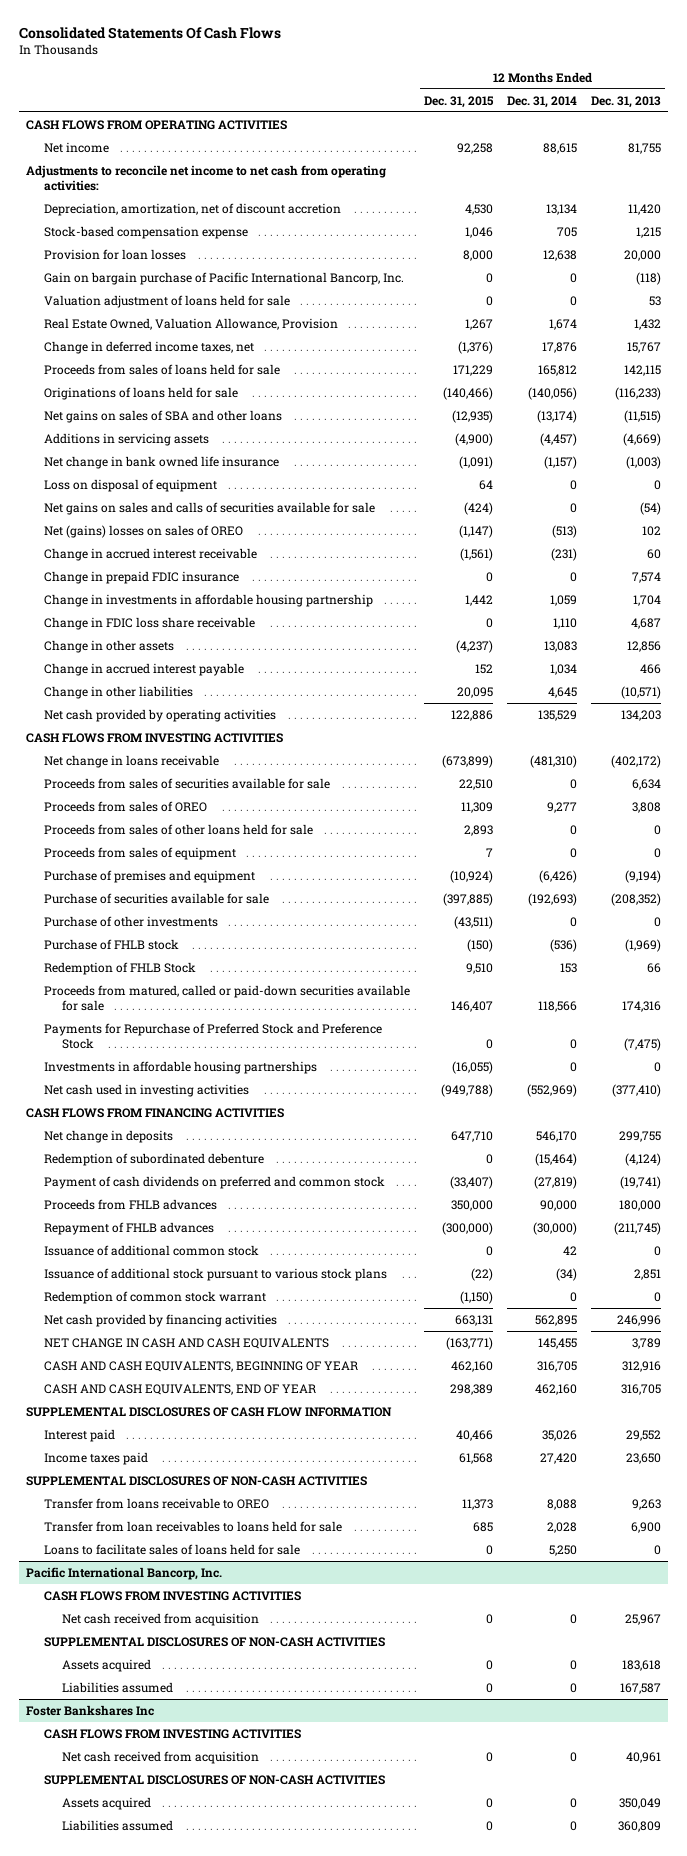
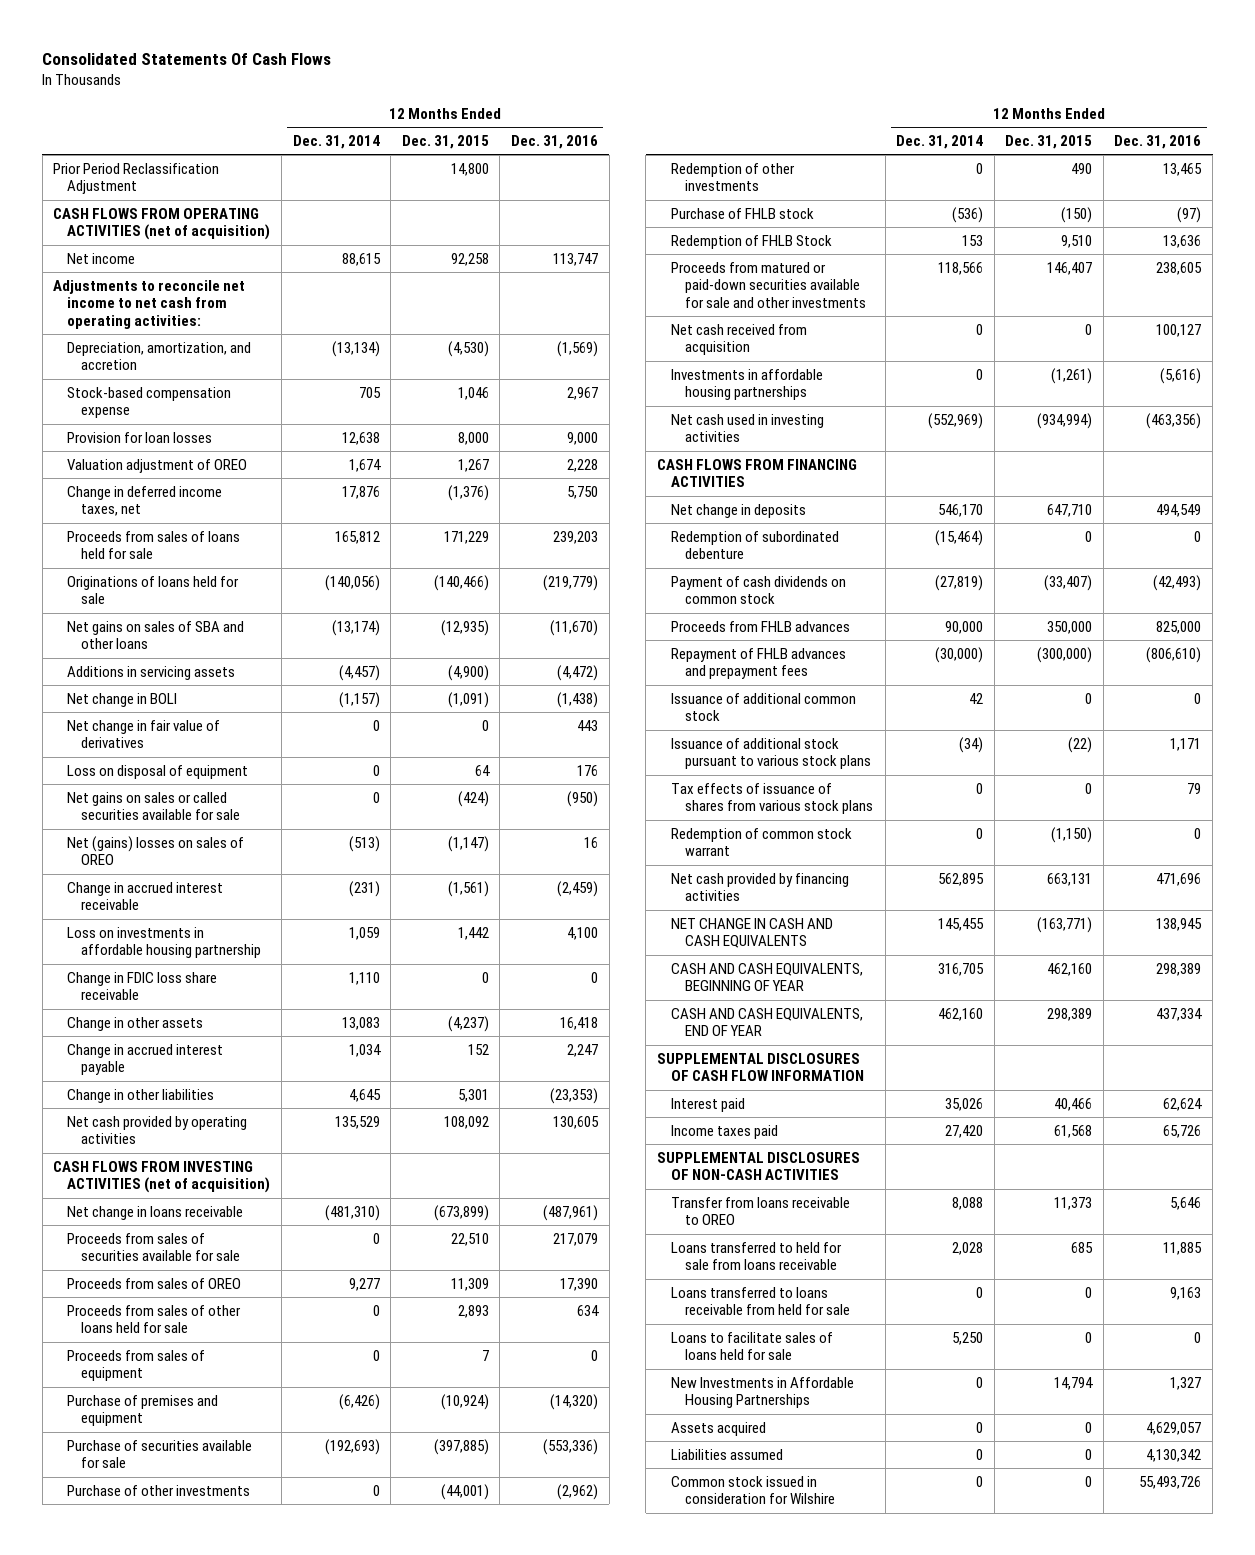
- | 12 Months Ended Dec. 31, 2015 | 12 Months Ended Dec. 31, 2014 | 12 Months Ended Dec. 31, 2013
+ | 12 Months Ended Dec. 31, 2014 | 12 Months Ended Dec. 31, 2015 | 12 Months Ended Dec. 31, 2016
- CASH FLOWS FROM OPERATING ACTIVITIES
+ Prior Period Reclassification Adjustment | | 14,800 |
+ CASH FLOWS FROM OPERATING ACTIVITIES (net of acquisition)
- Depreciation, amortization, net of discount accretion | 4,530 | 13,134 | 11,420
+ Depreciation, amortization, and accretion | (13,134) | (4,530) | (1,569)
- Gain on bargain purchase of Pacific International Bancorp, Inc. | 0 | 0 | (118)
- Valuation adjustment of loans held for sale | 0 | 0 | 53
- Real Estate Owned, Valuation Allowance, Provision | 1,267 | 1,674 | 1,432
+ Valuation adjustment of OREO | 1,674 | 1,267 | 2,228
- Net change in bank owned life insurance | (1,091) | (1,157) | (1,003)
+ Net change in BOLI | (1,157) | (1,091) | (1,438)
+ Net change in fair value of derivatives | 0 | 0 | 443
- Net gains on sales and calls of securities available for sale | (424) | 0 | (54)
+ Net gains on sales or called securities available for sale | 0 | (424) | (950)
- Change in prepaid FDIC insurance | 0 | 0 | 7,574
- Change in investments in affordable housing partnership | 1,442 | 1,059 | 1,704
+ Loss on investments in affordable housing partnership | 1,059 | 1,442 | 4,100
- Change in other liabilities | 20,095 | 4,645 | (10,571)
- Net cash provided by operating activities | 122,886 | 135,529 | 134,203
- CASH FLOWS FROM INVESTING ACTIVITIES
+ Change in other liabilities | 4,645 | 5,301 | (23,353)
+ Net cash provided by operating activities | 135,529 | 108,092 | 130,605
+ CASH FLOWS FROM INVESTING ACTIVITIES (net of acquisition)
- Purchase of other investments | (43,511) | 0 | 0
+ Purchase of other investments | 0 | (44,001) | (2,962)
+ Redemption of other investments | 0 | 490 | 13,465
- Proceeds from matured, called or paid-down securities available for sale | 146,407 | 118,566 | 174,316
- Payments for Repurchase of Preferred Stock and Preference Stock | 0 | 0 | (7,475)
- Investments in affordable housing partnerships | (16,055) | 0 | 0
- Net cash used in investing activities | (949,788) | (552,969) | (377,410)
+ Proceeds from matured or paid-down securities available for sale and other investments | 118,566 | 146,407 | 238,605
+ Net cash received from acquisition | 0 | 0 | 100,127
+ Investments in affordable housing partnerships | 0 | (1,261) | (5,616)
+ Net cash used in investing activities | (552,969) | (934,994) | (463,356)
- Payment of cash dividends on preferred and common stock | (33,407) | (27,819) | (19,741)
+ Payment of cash dividends on common stock | (27,819) | (33,407) | (42,493)
- Repayment of FHLB advances | (300,000) | (30,000) | (211,745)
+ Repayment of FHLB advances and prepayment fees | (30,000) | (300,000) | (806,610)
+ Tax effects of issuance of shares from various stock plans | 0 | 0 | 79
- Transfer from loan receivables to loans held for sale | 685 | 2,028 | 6,900
+ Loans transferred to held for sale from loans receivable | 2,028 | 685 | 11,885
+ Loans transferred to loans receivable from held for sale | 0 | 0 | 9,163
- Pacific International Bancorp, Inc.
- CASH FLOWS FROM INVESTING ACTIVITIES
- Net cash received from acquisition | 0 | 0 | 25,967
- SUPPLEMENTAL DISCLOSURES OF NON-CASH ACTIVITIES
- Assets acquired | 0 | 0 | 183,618
- Liabilities assumed | 0 | 0 | 167,587
- Foster Bankshares Inc
- CASH FLOWS FROM INVESTING ACTIVITIES
- Net cash received from acquisition | 0 | 0 | 40,961
- SUPPLEMENTAL DISCLOSURES OF NON-CASH ACTIVITIES
+ New Investments in Affordable Housing Partnerships | 0 | 14,794 | 1,327
+ Common stock issued in consideration for Wilshire | 0 | 0 | 55,493,726

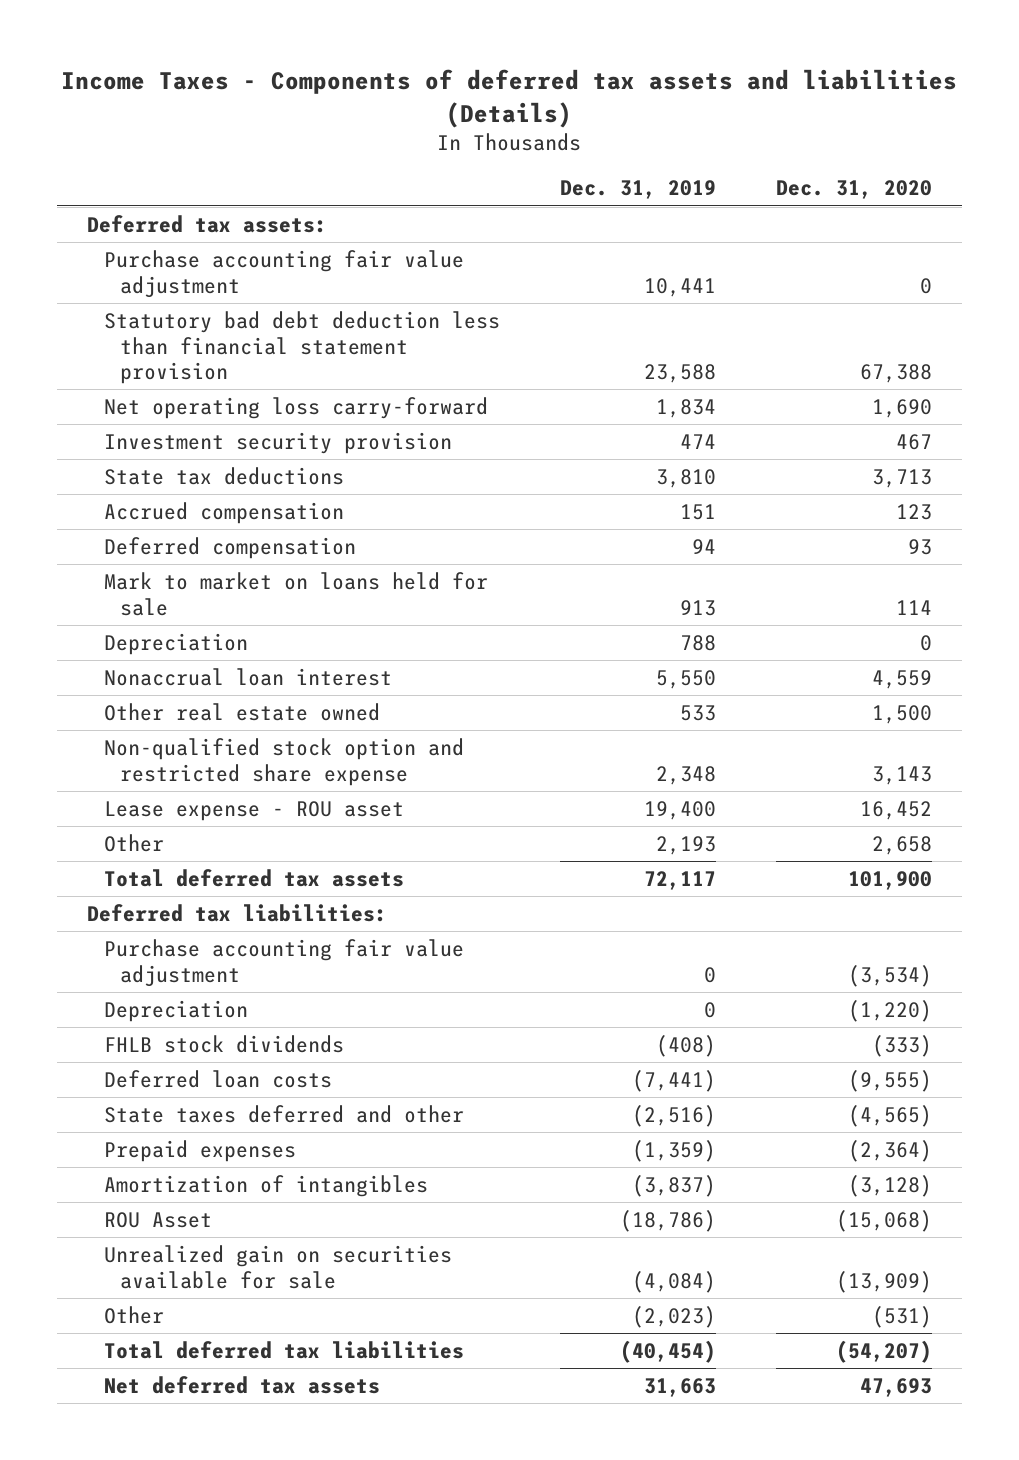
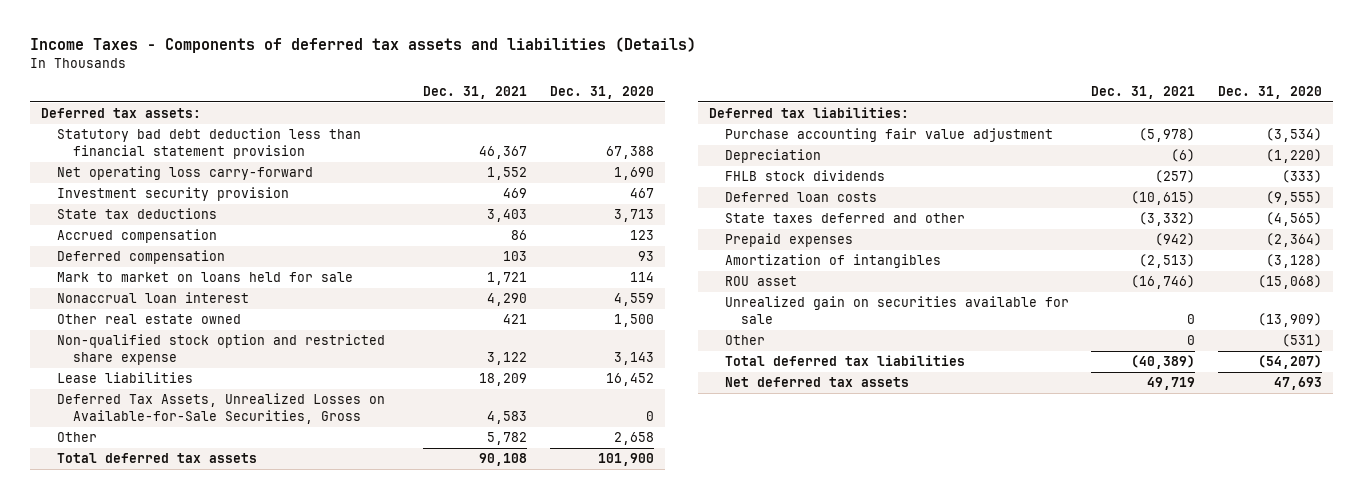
- | Dec. 31, 2019 | Dec. 31, 2020
+ | Dec. 31, 2021 | Dec. 31, 2020
- Purchase accounting fair value adjustment | 10,441 | 0
- Depreciation | 788 | 0
- Lease expense - ROU asset | 19,400 | 16,452
+ Lease liabilities | 18,209 | 16,452
+ Deferred Tax Assets, Unrealized Losses on Available-for-Sale Securities, Gross | 4,583 | 0
- ROU Asset | (18,786) | (15,068)
+ ROU asset | (16,746) | (15,068)

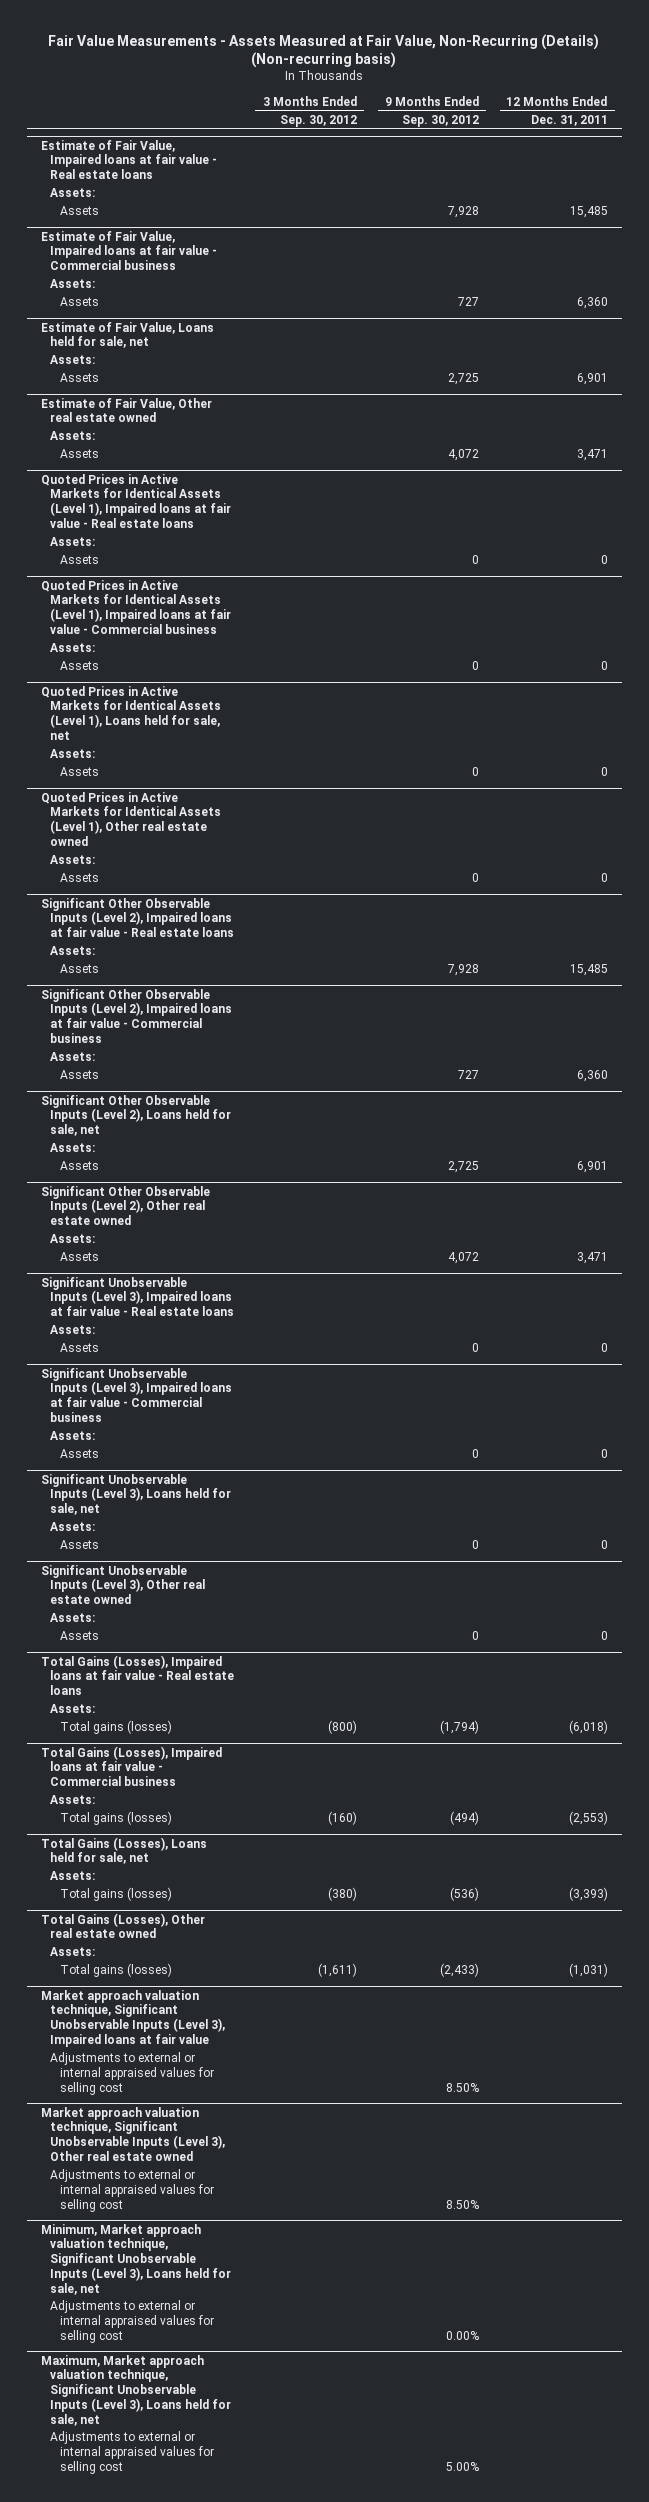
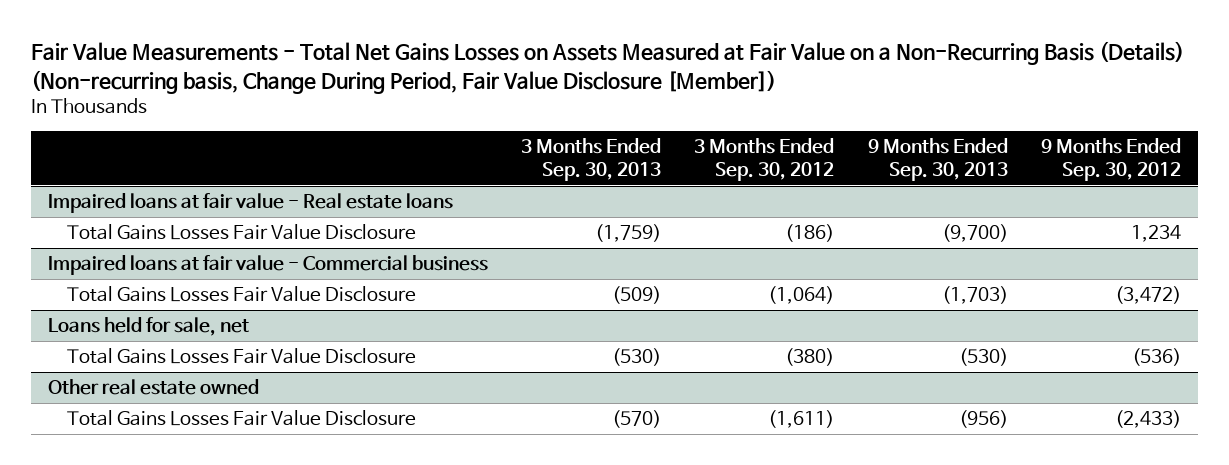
- Fair Value Measurements - Assets Measured at Fair Value, Non-Recurring (Details) (Non-recurring basis)
+ Fair Value Measurements - Total Net Gains Losses on Assets Measured at Fair Value on a Non-Recurring Basis (Details) (Non-recurring basis, Change During Period, Fair Value Disclosure [Member])
- | 3 Months Ended Sep. 30, 2012 | 9 Months Ended Sep. 30, 2012 | 12 Months Ended Dec. 31, 2011
+ | 3 Months Ended Sep. 30, 2013 | 3 Months Ended Sep. 30, 2012 | 9 Months Ended Sep. 30, 2013 | 9 Months Ended Sep. 30, 2012
- Estimate of Fair Value, Impaired loans at fair value - Real estate loans
- Assets:
- Assets | | 7,928 | 15,485
- Estimate of Fair Value, Impaired loans at fair value - Commercial business
- Assets:
- Assets | | 727 | 6,360
- Estimate of Fair Value, Loans held for sale, net
- Assets:
- Assets | | 2,725 | 6,901
- Estimate of Fair Value, Other real estate owned
- Assets:
- Assets | | 4,072 | 3,471
- Quoted Prices in Active Markets for Identical Assets (Level 1), Impaired loans at fair value - Real estate loans
- Assets:
- Assets | | 0 | 0
- Quoted Prices in Active Markets for Identical Assets (Level 1), Impaired loans at fair value - Commercial business
- Assets:
- Assets | | 0 | 0
- Quoted Prices in Active Markets for Identical Assets (Level 1), Loans held for sale, net
- Assets:
- Assets | | 0 | 0
- Quoted Prices in Active Markets for Identical Assets (Level 1), Other real estate owned
- Assets:
- Assets | | 0 | 0
- Significant Other Observable Inputs (Level 2), Impaired loans at fair value - Real estate loans
- Assets:
- Assets | | 7,928 | 15,485
- Significant Other Observable Inputs (Level 2), Impaired loans at fair value - Commercial business
- Assets:
- Assets | | 727 | 6,360
- Significant Other Observable Inputs (Level 2), Loans held for sale, net
- Assets:
- Assets | | 2,725 | 6,901
- Significant Other Observable Inputs (Level 2), Other real estate owned
- Assets:
- Assets | | 4,072 | 3,471
- Significant Unobservable Inputs (Level 3), Impaired loans at fair value - Real estate loans
- Assets:
- Assets | | 0 | 0
- Significant Unobservable Inputs (Level 3), Impaired loans at fair value - Commercial business
- Assets:
- Assets | | 0 | 0
- Significant Unobservable Inputs (Level 3), Loans held for sale, net
- Assets:
- Assets | | 0 | 0
- Significant Unobservable Inputs (Level 3), Other real estate owned
- Assets:
- Assets | | 0 | 0
- Total Gains (Losses), Impaired loans at fair value - Real estate loans
- Assets:
- Total gains (losses) | (800) | (1,794) | (6,018)
- Total Gains (Losses), Impaired loans at fair value - Commercial business
- Assets:
- Total gains (losses) | (160) | (494) | (2,553)
- Total Gains (Losses), Loans held for sale, net
- Assets:
- Total gains (losses) | (380) | (536) | (3,393)
- Total Gains (Losses), Other real estate owned
- Assets:
- Total gains (losses) | (1,611) | (2,433) | (1,031)
- Market approach valuation technique, Significant Unobservable Inputs (Level 3), Impaired loans at fair value
- Adjustments to external or internal appraised values for selling cost | | 8.50% |
- Market approach valuation technique, Significant Unobservable Inputs (Level 3), Other real estate owned
- Adjustments to external or internal appraised values for selling cost | | 8.50% |
- Minimum, Market approach valuation technique, Significant Unobservable Inputs (Level 3), Loans held for sale, net
- Adjustments to external or internal appraised values for selling cost | | 0.00% |
- Maximum, Market approach valuation technique, Significant Unobservable Inputs (Level 3), Loans held for sale, net
- Adjustments to external or internal appraised values for selling cost | | 5.00% |
+ Impaired loans at fair value - Real estate loans
+ Total Gains Losses Fair Value Disclosure | (1,759) | (186) | (9,700) | 1,234
+ Impaired loans at fair value - Commercial business
+ Total Gains Losses Fair Value Disclosure | (509) | (1,064) | (1,703) | (3,472)
+ Loans held for sale, net
+ Total Gains Losses Fair Value Disclosure | (530) | (380) | (530) | (536)
+ Other real estate owned
+ Total Gains Losses Fair Value Disclosure | (570) | (1,611) | (956) | (2,433)

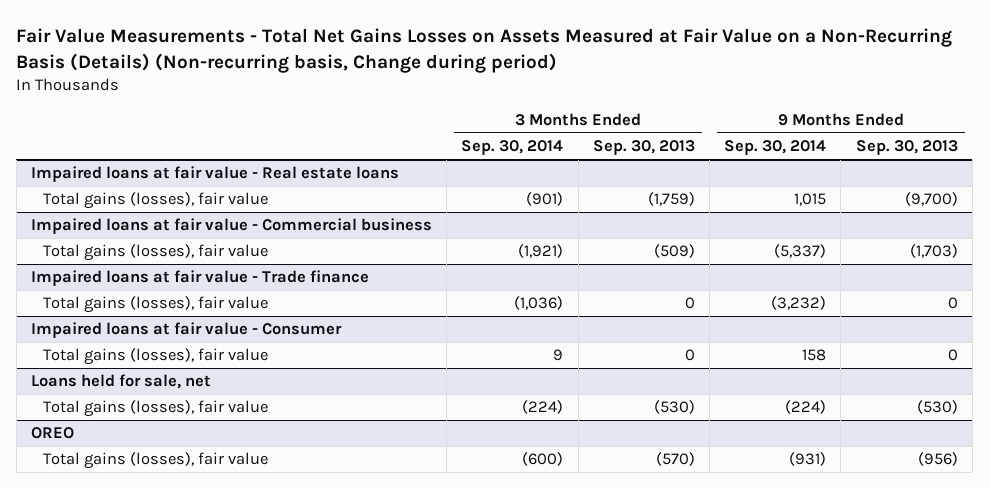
- Fair Value Measurements - Total Net Gains Losses on Assets Measured at Fair Value on a Non-Recurring Basis (Details) (Non-recurring basis, Change During Period, Fair Value Disclosure [Member])
+ Fair Value Measurements - Total Net Gains Losses on Assets Measured at Fair Value on a Non-Recurring Basis (Details) (Non-recurring basis, Change during period)
- | 3 Months Ended Sep. 30, 2013 | 3 Months Ended Sep. 30, 2012 | 9 Months Ended Sep. 30, 2013 | 9 Months Ended Sep. 30, 2012
+ | 3 Months Ended Sep. 30, 2014 | 3 Months Ended Sep. 30, 2013 | 9 Months Ended Sep. 30, 2014 | 9 Months Ended Sep. 30, 2013
@ Impaired loans at fair value - Real estate loans
- Total Gains Losses Fair Value Disclosure | (1,759) | (186) | (9,700) | 1,234
+ Total gains (losses), fair value | (901) | (1,759) | 1,015 | (9,700)
@ Impaired loans at fair value - Commercial business
- Total Gains Losses Fair Value Disclosure | (509) | (1,064) | (1,703) | (3,472)
+ Total gains (losses), fair value | (1,921) | (509) | (5,337) | (1,703)
+ Impaired loans at fair value - Trade finance
+ Total gains (losses), fair value | (1,036) | 0 | (3,232) | 0
+ Impaired loans at fair value - Consumer
+ Total gains (losses), fair value | 9 | 0 | 158 | 0
@ Loans held for sale, net
- Total Gains Losses Fair Value Disclosure | (530) | (380) | (530) | (536)
- Other real estate owned
- Total Gains Losses Fair Value Disclosure | (570) | (1,611) | (956) | (2,433)
@ Loans held for sale, net
+ Total gains (losses), fair value | (224) | (530) | (224) | (530)
+ OREO
+ Total gains (losses), fair value | (600) | (570) | (931) | (956)

